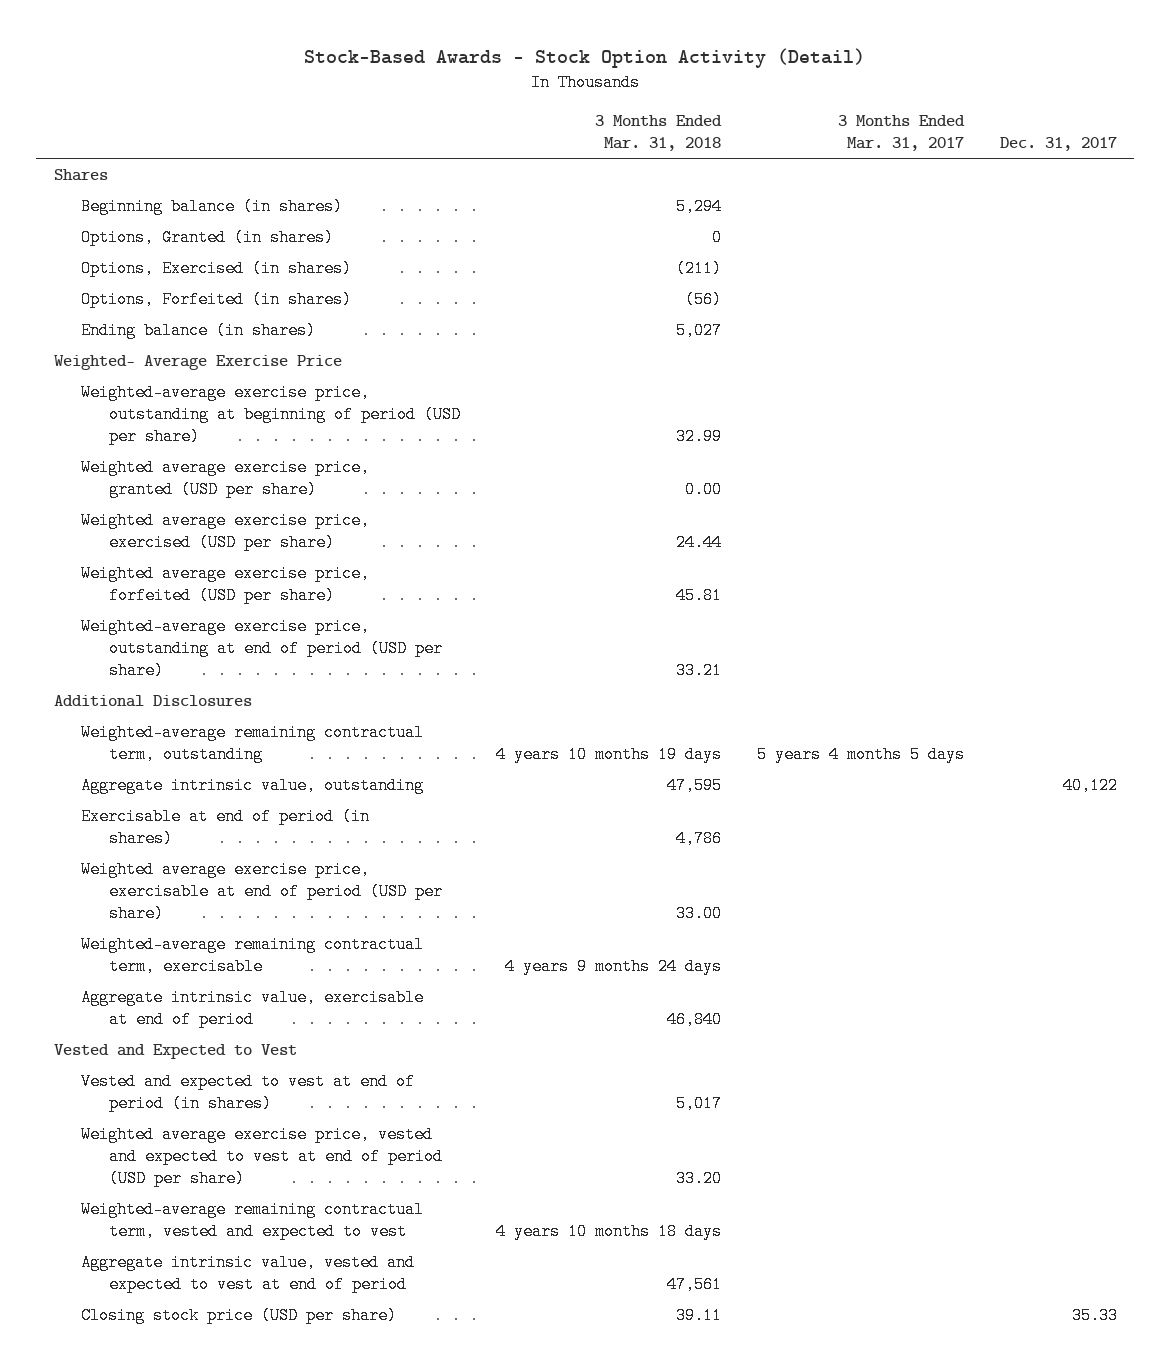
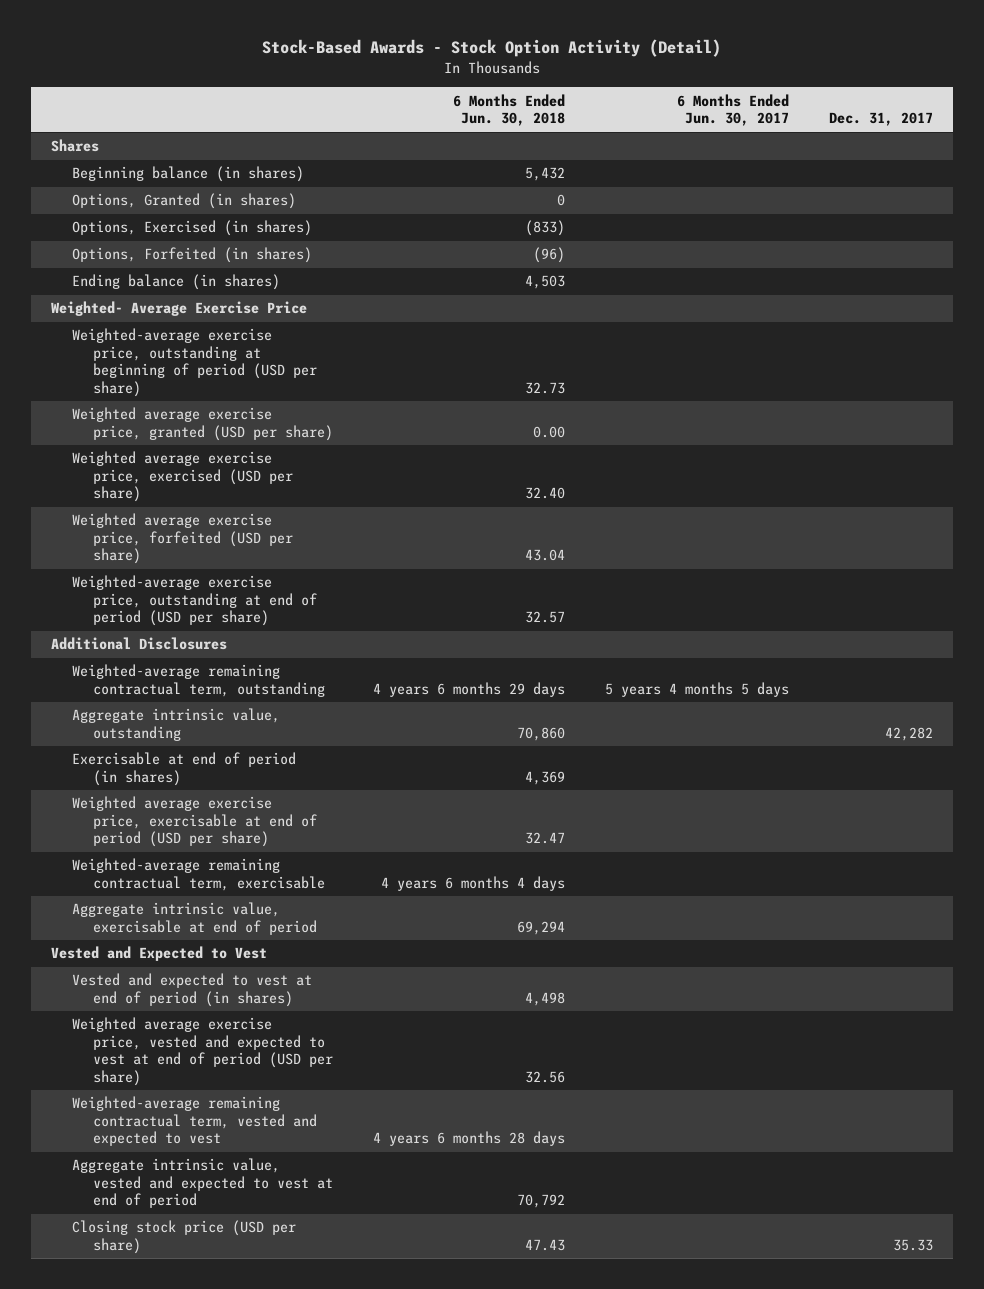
- | 3 Months Ended Mar. 31, 2018 | 3 Months Ended Mar. 31, 2017 | Dec. 31, 2017
+ | 6 Months Ended Jun. 30, 2018 | 6 Months Ended Jun. 30, 2017 | Dec. 31, 2017
- Aggregate intrinsic value, outstanding | 47,595 | | 40,122
+ Aggregate intrinsic value, outstanding | 70,860 | | 42,282

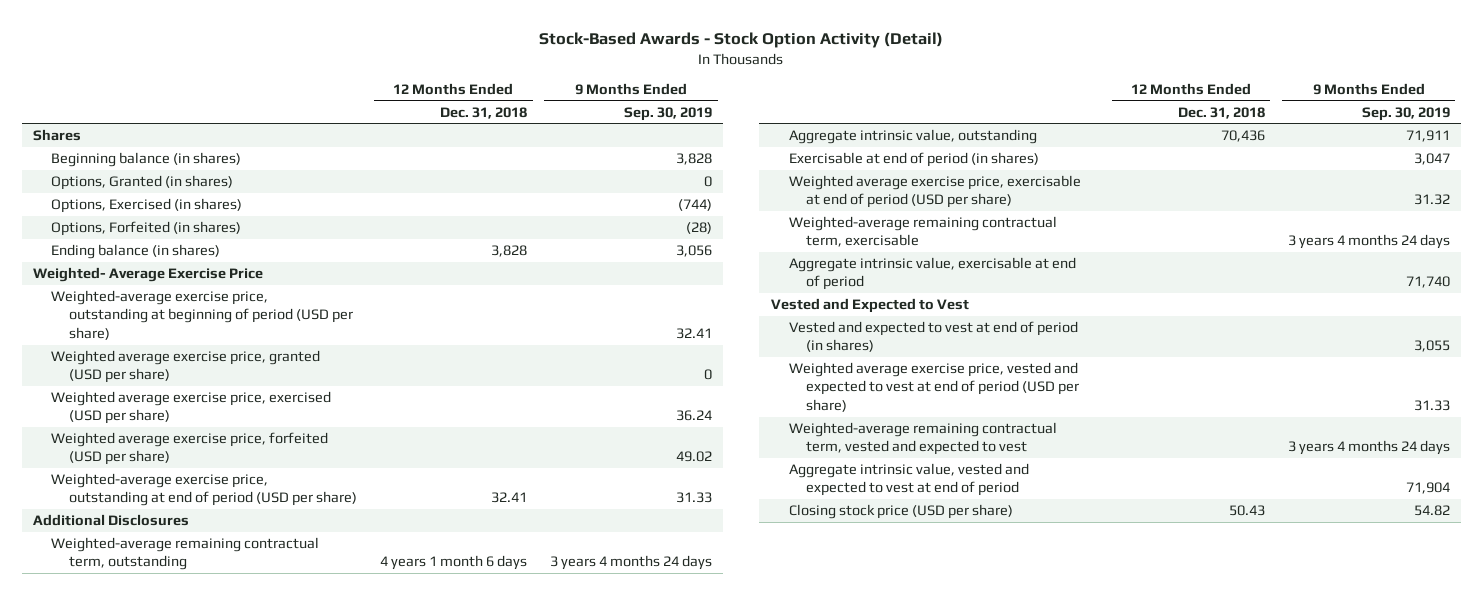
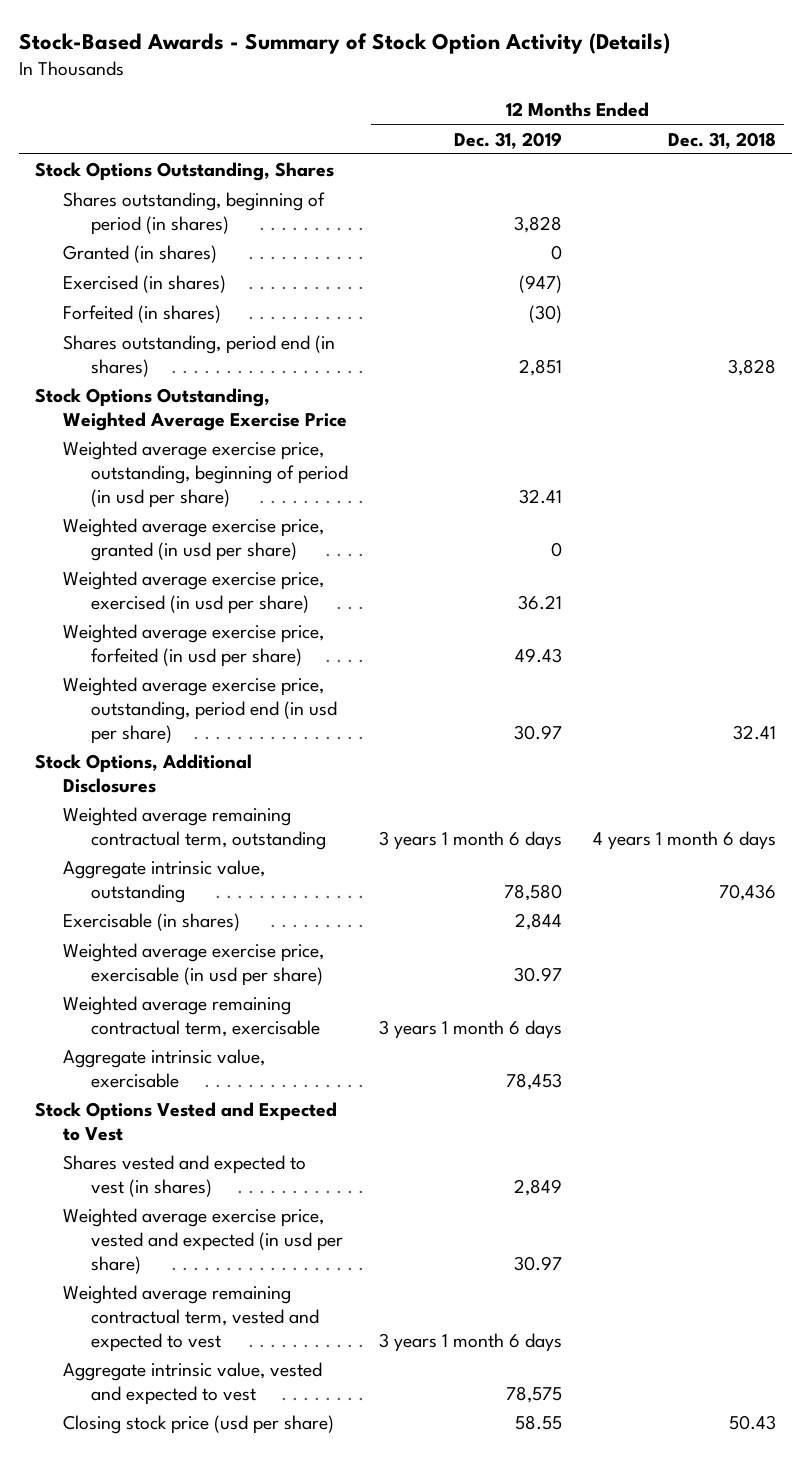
- Stock-Based Awards - Stock Option Activity (Detail)
+ Stock-Based Awards - Summary of Stock Option Activity (Details)
- | 12 Months Ended Dec. 31, 2018 | 9 Months Ended Sep. 30, 2019
+ | 12 Months Ended Dec. 31, 2019 | 12 Months Ended Dec. 31, 2018
- Shares
- Beginning balance (in shares) | | 3,828
- Options, Granted (in shares) | | 0
- Options, Exercised (in shares) | | (744)
- Options, Forfeited (in shares) | | (28)
- Ending balance (in shares) | 3,828 | 3,056
- Weighted- Average Exercise Price
- Weighted-average exercise price, outstanding at beginning of period (USD per share) | | 32.41
- Weighted average exercise price, granted (USD per share) | | 0
- Weighted average exercise price, exercised (USD per share) | | 36.24
- Weighted average exercise price, forfeited (USD per share) | | 49.02
- Weighted-average exercise price, outstanding at end of period (USD per share) | 32.41 | 31.33
- Additional Disclosures
- Weighted-average remaining contractual term, outstanding | 4 years 1 month 6 days | 3 years 4 months 24 days
+ Stock Options Outstanding, Shares
+ Shares outstanding, beginning of period (in shares) | 3,828 |
+ Granted (in shares) | 0 |
+ Exercised (in shares) | (947) |
+ Forfeited (in shares) | (30) |
+ Shares outstanding, period end (in shares) | 2,851 | 3,828
+ Stock Options Outstanding, Weighted Average Exercise Price
+ Weighted average exercise price, outstanding, beginning of period (in usd per share) | 32.41 |
+ Weighted average exercise price, granted (in usd per share) | 0 |
+ Weighted average exercise price, exercised (in usd per share) | 36.21 |
+ Weighted average exercise price, forfeited (in usd per share) | 49.43 |
+ Weighted average exercise price, outstanding, period end (in usd per share) | 30.97 | 32.41
+ Stock Options, Additional Disclosures
+ Weighted average remaining contractual term, outstanding | 3 years 1 month 6 days | 4 years 1 month 6 days
- Exercisable at end of period (in shares) | | 3,047
- Weighted average exercise price, exercisable at end of period (USD per share) | | 31.32
- Weighted-average remaining contractual term, exercisable | | 3 years 4 months 24 days
- Aggregate intrinsic value, exercisable at end of period | | 71,740
- Vested and Expected to Vest
- Vested and expected to vest at end of period (in shares) | | 3,055
- Weighted average exercise price, vested and expected to vest at end of period (USD per share) | | 31.33
- Weighted-average remaining contractual term, vested and expected to vest | | 3 years 4 months 24 days
- Aggregate intrinsic value, vested and expected to vest at end of period | | 71,904
- Closing stock price (USD per share) | 50.43 | 54.82
+ Exercisable (in shares) | 2,844 |
+ Weighted average exercise price, exercisable (in usd per share) | 30.97 |
+ Weighted average remaining contractual term, exercisable | 3 years 1 month 6 days |
+ Aggregate intrinsic value, exercisable | 78,453 |
+ Stock Options Vested and Expected to Vest
+ Shares vested and expected to vest (in shares) | 2,849 |
+ Weighted average exercise price, vested and expected (in usd per share) | 30.97 |
+ Weighted average remaining contractual term, vested and expected to vest | 3 years 1 month 6 days |
+ Aggregate intrinsic value, vested and expected to vest | 78,575 |
+ Closing stock price (usd per share) | 58.55 | 50.43

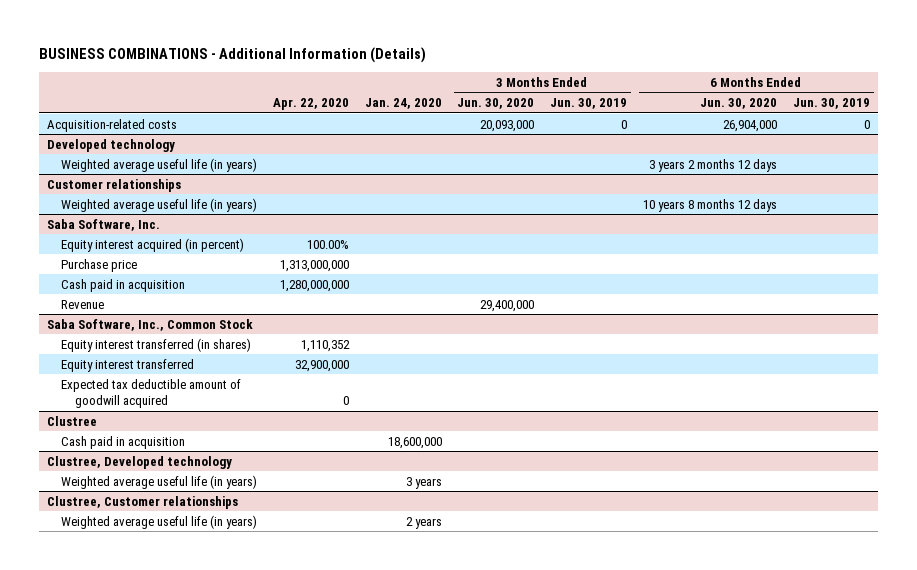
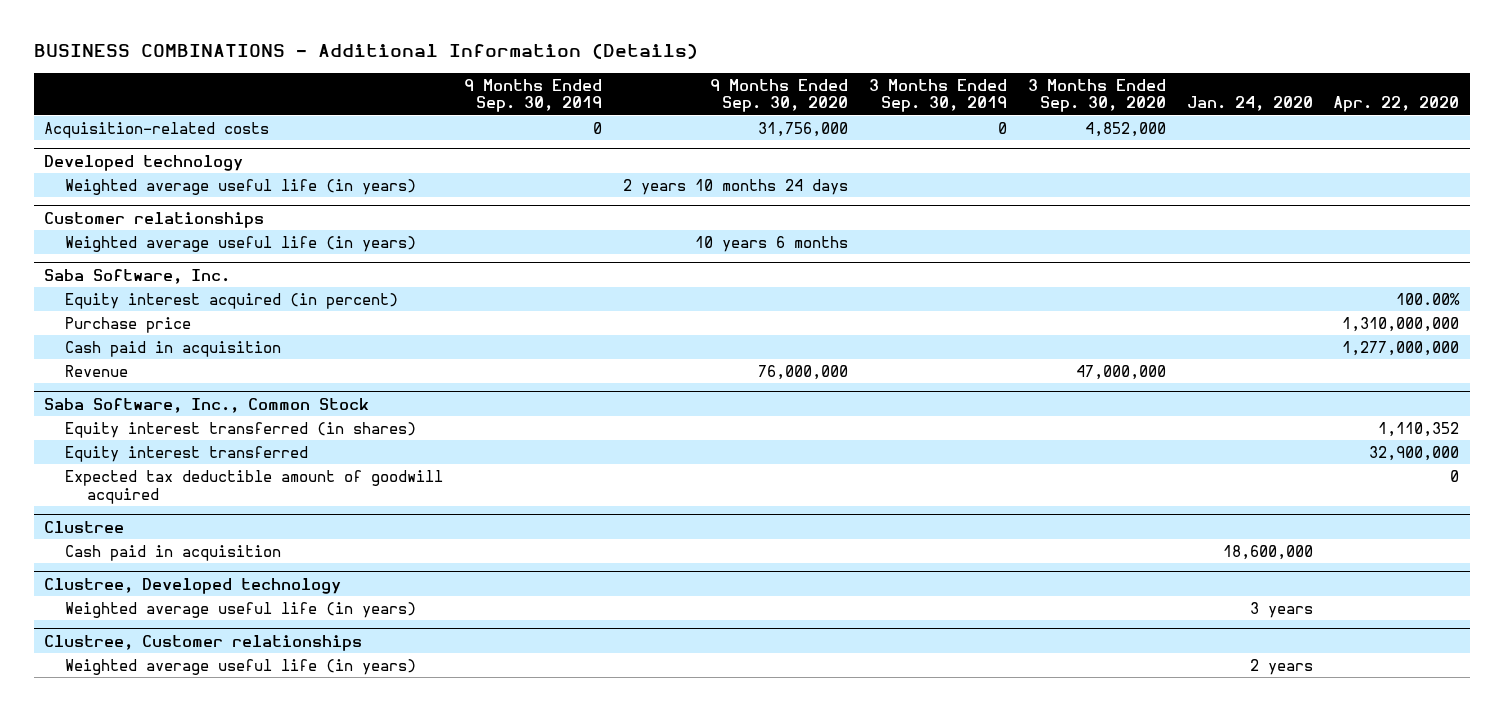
- | Apr. 22, 2020 | Jan. 24, 2020 | 3 Months Ended Jun. 30, 2020 | 3 Months Ended Jun. 30, 2019 | 6 Months Ended Jun. 30, 2020 | 6 Months Ended Jun. 30, 2019
+ | 9 Months Ended Sep. 30, 2019 | 9 Months Ended Sep. 30, 2020 | 3 Months Ended Sep. 30, 2019 | 3 Months Ended Sep. 30, 2020 | Jan. 24, 2020 | Apr. 22, 2020
@ Saba Software, Inc.
- Purchase price | 1,313,000,000 | | | | |
- Cash paid in acquisition | 1,280,000,000 | | | | |
+ Purchase price | | | | | | 1,310,000,000
+ Cash paid in acquisition | | | | | | 1,277,000,000

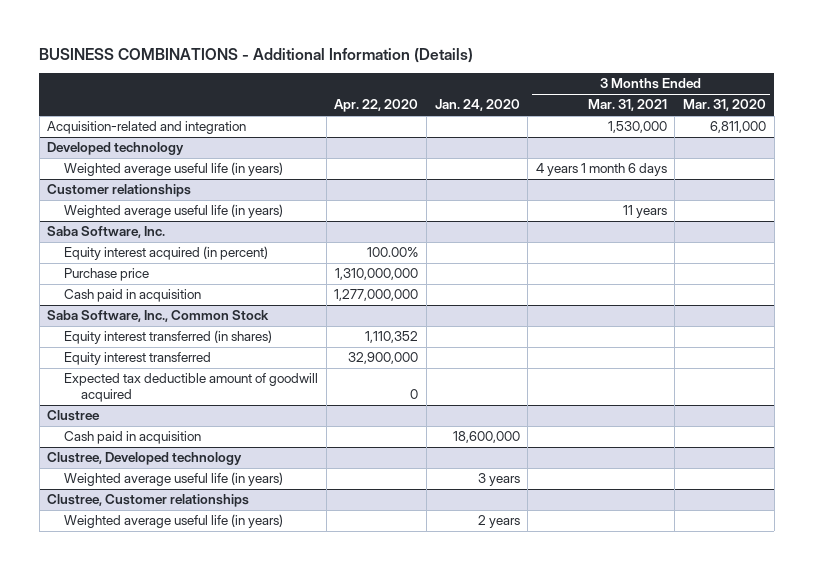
- | 9 Months Ended Sep. 30, 2019 | 9 Months Ended Sep. 30, 2020 | 3 Months Ended Sep. 30, 2019 | 3 Months Ended Sep. 30, 2020 | Jan. 24, 2020 | Apr. 22, 2020
+ | Apr. 22, 2020 | Jan. 24, 2020 | 3 Months Ended Mar. 31, 2021 | 3 Months Ended Mar. 31, 2020
- Acquisition-related costs | 0 | 31,756,000 | 0 | 4,852,000 | |
+ Acquisition-related and integration | | | 1,530,000 | 6,811,000
@ Saba Software, Inc.
- Revenue | | 76,000,000 | | 47,000,000 | |

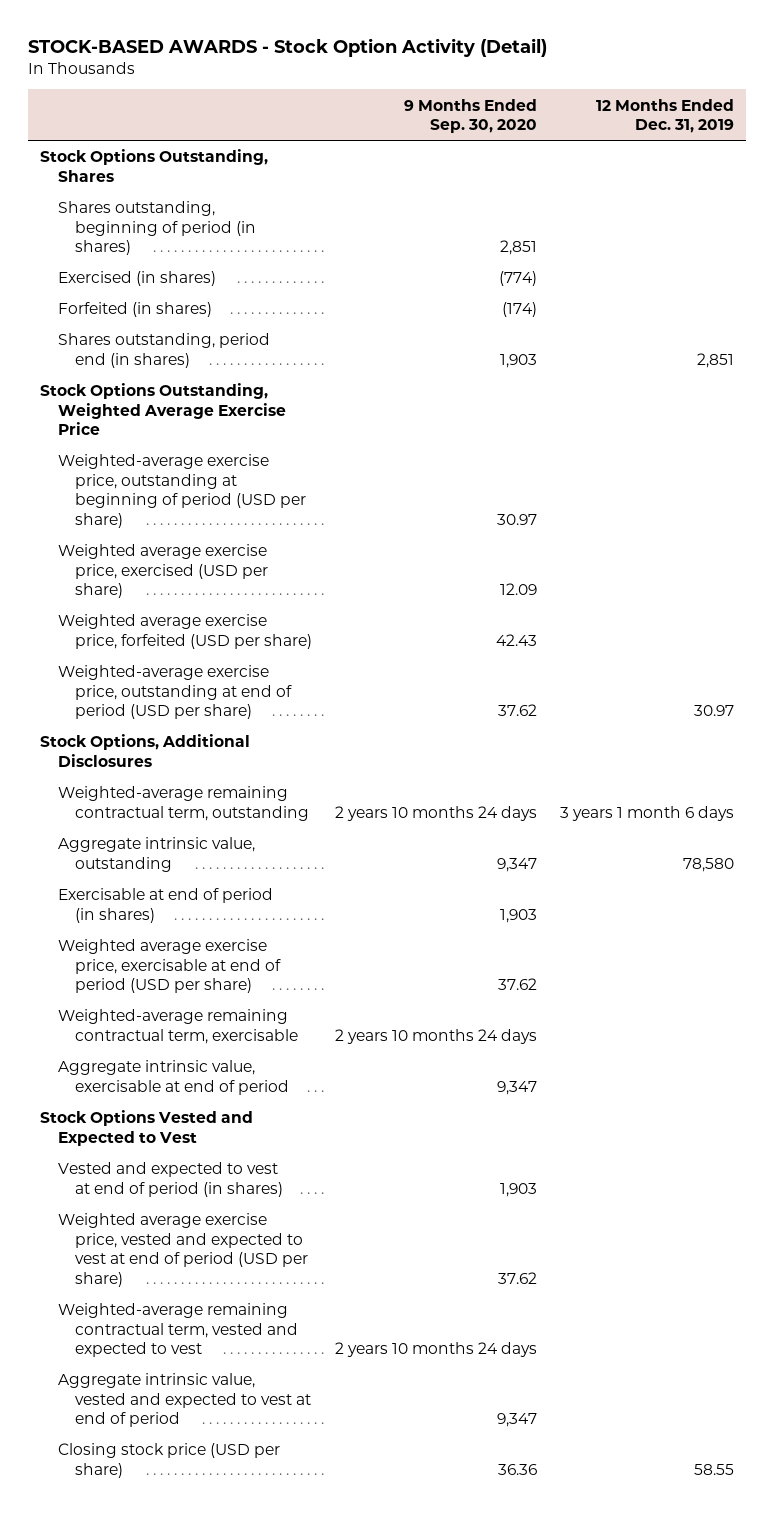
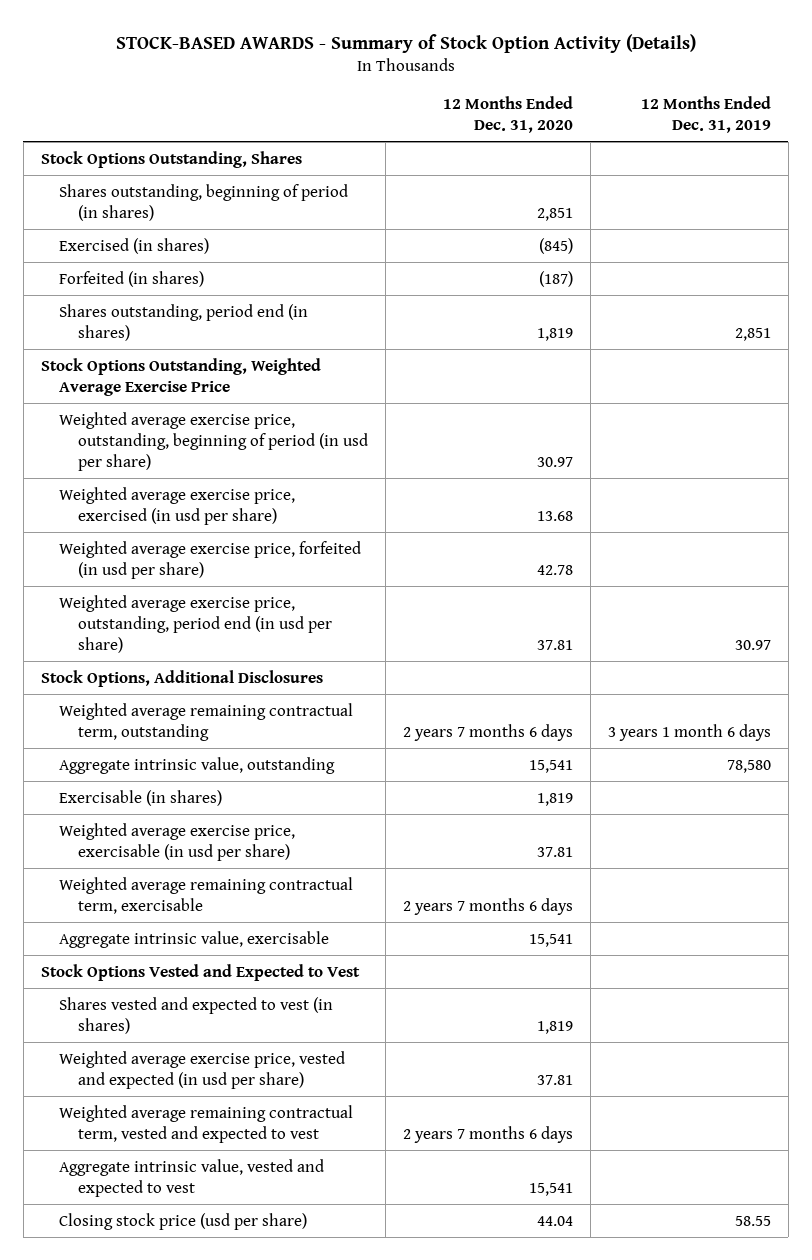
- STOCK-BASED AWARDS - Stock Option Activity (Detail)
+ STOCK-BASED AWARDS - Summary of Stock Option Activity (Details)
- | 9 Months Ended Sep. 30, 2020 | 12 Months Ended Dec. 31, 2019
+ | 12 Months Ended Dec. 31, 2020 | 12 Months Ended Dec. 31, 2019
- Weighted-average exercise price, outstanding at beginning of period (USD per share) | 30.97 |
- Weighted average exercise price, exercised (USD per share) | 12.09 |
- Weighted average exercise price, forfeited (USD per share) | 42.43 |
- Weighted-average exercise price, outstanding at end of period (USD per share) | 37.62 | 30.97
+ Weighted average exercise price, outstanding, beginning of period (in usd per share) | 30.97 |
+ Weighted average exercise price, exercised (in usd per share) | 13.68 |
+ Weighted average exercise price, forfeited (in usd per share) | 42.78 |
+ Weighted average exercise price, outstanding, period end (in usd per share) | 37.81 | 30.97
- Weighted-average remaining contractual term, outstanding | 2 years 10 months 24 days | 3 years 1 month 6 days
+ Weighted average remaining contractual term, outstanding | 2 years 7 months 6 days | 3 years 1 month 6 days
- Exercisable at end of period (in shares) | 1,903 |
- Weighted average exercise price, exercisable at end of period (USD per share) | 37.62 |
- Weighted-average remaining contractual term, exercisable | 2 years 10 months 24 days |
- Aggregate intrinsic value, exercisable at end of period | 9,347 |
+ Exercisable (in shares) | 1,819 |
+ Weighted average exercise price, exercisable (in usd per share) | 37.81 |
+ Weighted average remaining contractual term, exercisable | 2 years 7 months 6 days |
+ Aggregate intrinsic value, exercisable | 15,541 |
- Vested and expected to vest at end of period (in shares) | 1,903 |
- Weighted average exercise price, vested and expected to vest at end of period (USD per share) | 37.62 |
- Weighted-average remaining contractual term, vested and expected to vest | 2 years 10 months 24 days |
- Aggregate intrinsic value, vested and expected to vest at end of period | 9,347 |
- Closing stock price (USD per share) | 36.36 | 58.55
+ Shares vested and expected to vest (in shares) | 1,819 |
+ Weighted average exercise price, vested and expected (in usd per share) | 37.81 |
+ Weighted average remaining contractual term, vested and expected to vest | 2 years 7 months 6 days |
+ Aggregate intrinsic value, vested and expected to vest | 15,541 |
+ Closing stock price (usd per share) | 44.04 | 58.55

